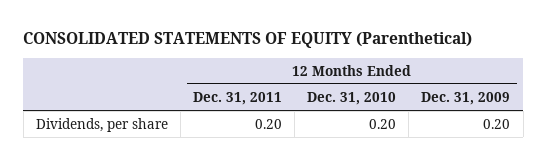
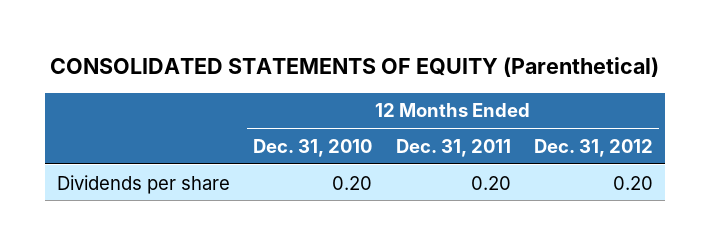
- | 12 Months Ended Dec. 31, 2011 | 12 Months Ended Dec. 31, 2010 | 12 Months Ended Dec. 31, 2009
+ | 12 Months Ended Dec. 31, 2010 | 12 Months Ended Dec. 31, 2011 | 12 Months Ended Dec. 31, 2012
- Dividends, per share | 0.20 | 0.20 | 0.20
+ Dividends per share | 0.20 | 0.20 | 0.20

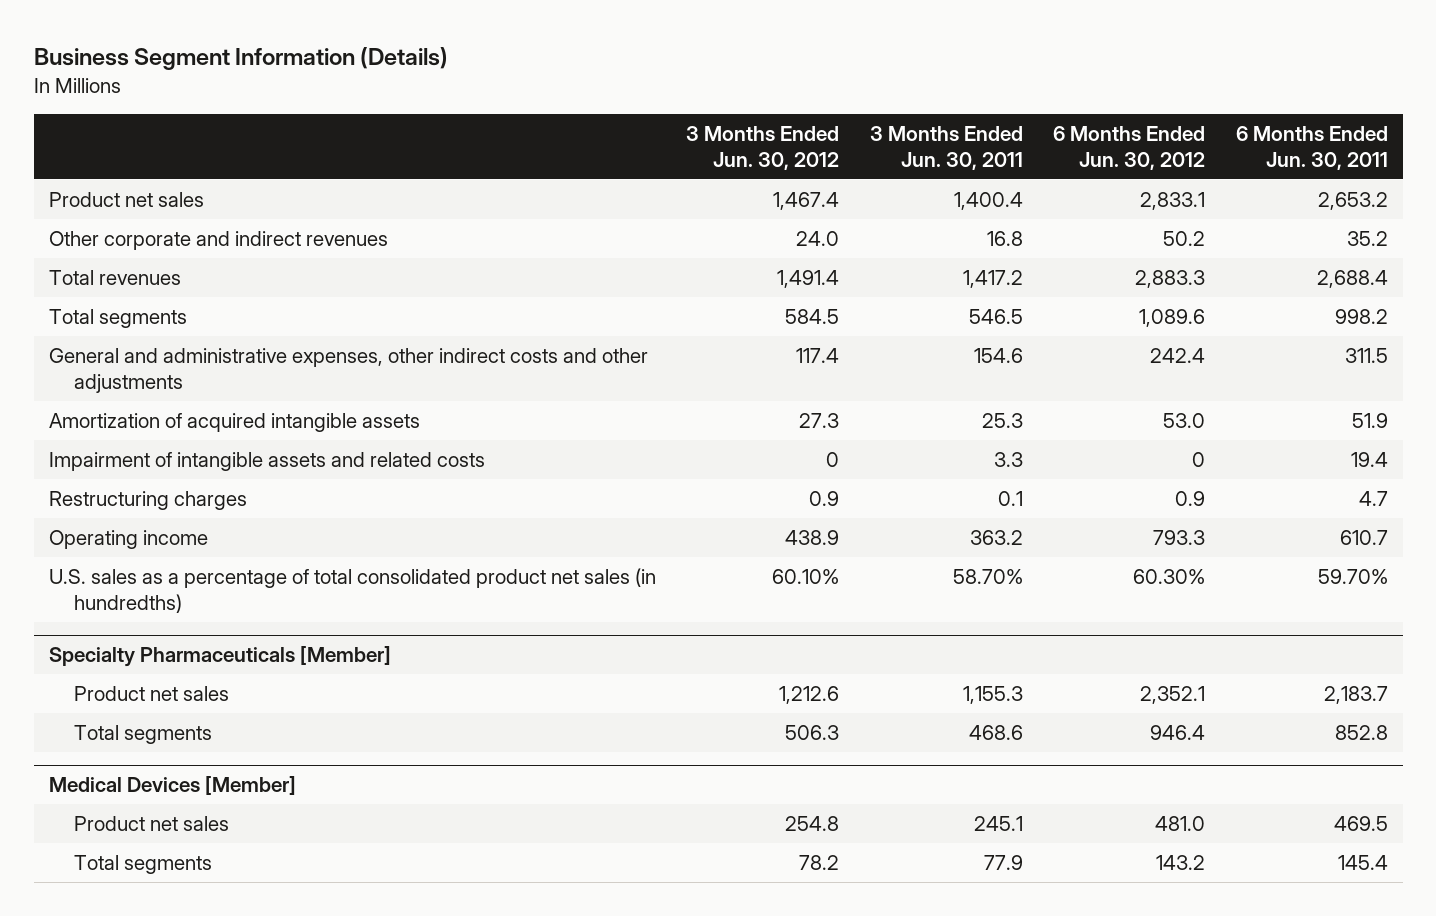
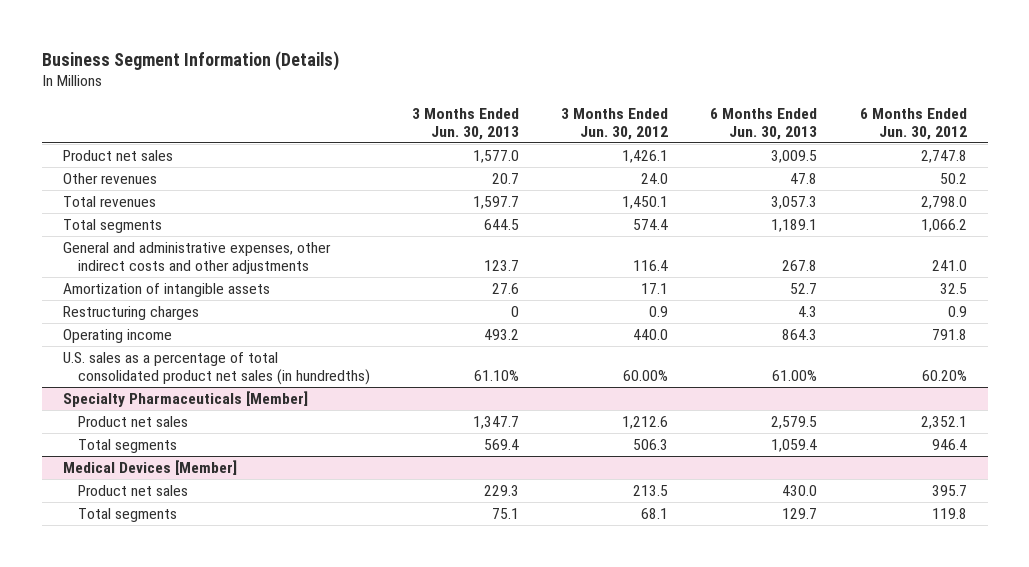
- | 3 Months Ended Jun. 30, 2012 | 3 Months Ended Jun. 30, 2011 | 6 Months Ended Jun. 30, 2012 | 6 Months Ended Jun. 30, 2011
+ | 3 Months Ended Jun. 30, 2013 | 3 Months Ended Jun. 30, 2012 | 6 Months Ended Jun. 30, 2013 | 6 Months Ended Jun. 30, 2012
- Product net sales | 1,467.4 | 1,400.4 | 2,833.1 | 2,653.2
- Other corporate and indirect revenues | 24.0 | 16.8 | 50.2 | 35.2
- Total revenues | 1,491.4 | 1,417.2 | 2,883.3 | 2,688.4
- Total segments | 584.5 | 546.5 | 1,089.6 | 998.2
- General and administrative expenses, other indirect costs and other adjustments | 117.4 | 154.6 | 242.4 | 311.5
- Amortization of acquired intangible assets | 27.3 | 25.3 | 53.0 | 51.9
- Impairment of intangible assets and related costs | 0 | 3.3 | 0 | 19.4
+ Product net sales | 1,577.0 | 1,426.1 | 3,009.5 | 2,747.8
+ Other revenues | 20.7 | 24.0 | 47.8 | 50.2
+ Total revenues | 1,597.7 | 1,450.1 | 3,057.3 | 2,798.0
+ Total segments | 644.5 | 574.4 | 1,189.1 | 1,066.2
+ General and administrative expenses, other indirect costs and other adjustments | 123.7 | 116.4 | 267.8 | 241.0
+ Amortization of intangible assets | 27.6 | 17.1 | 52.7 | 32.5
- Operating income | 438.9 | 363.2 | 793.3 | 610.7
- U.S. sales as a percentage of total consolidated product net sales (in hundredths) | 60.10% | 58.70% | 60.30% | 59.70%
+ Operating income | 493.2 | 440.0 | 864.3 | 791.8
+ U.S. sales as a percentage of total consolidated product net sales (in hundredths) | 61.10% | 60.00% | 61.00% | 60.20%
@ Medical Devices [Member]
- Product net sales | 254.8 | 245.1 | 481.0 | 469.5
- Total segments | 78.2 | 77.9 | 143.2 | 145.4
+ Product net sales | 229.3 | 213.5 | 430.0 | 395.7
+ Total segments | 75.1 | 68.1 | 129.7 | 119.8

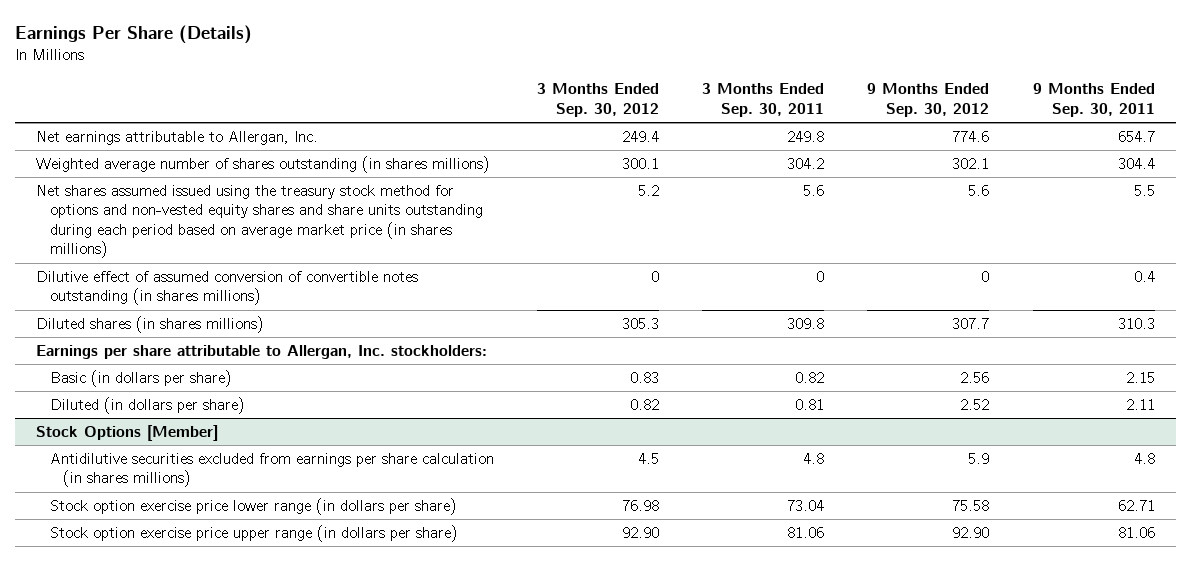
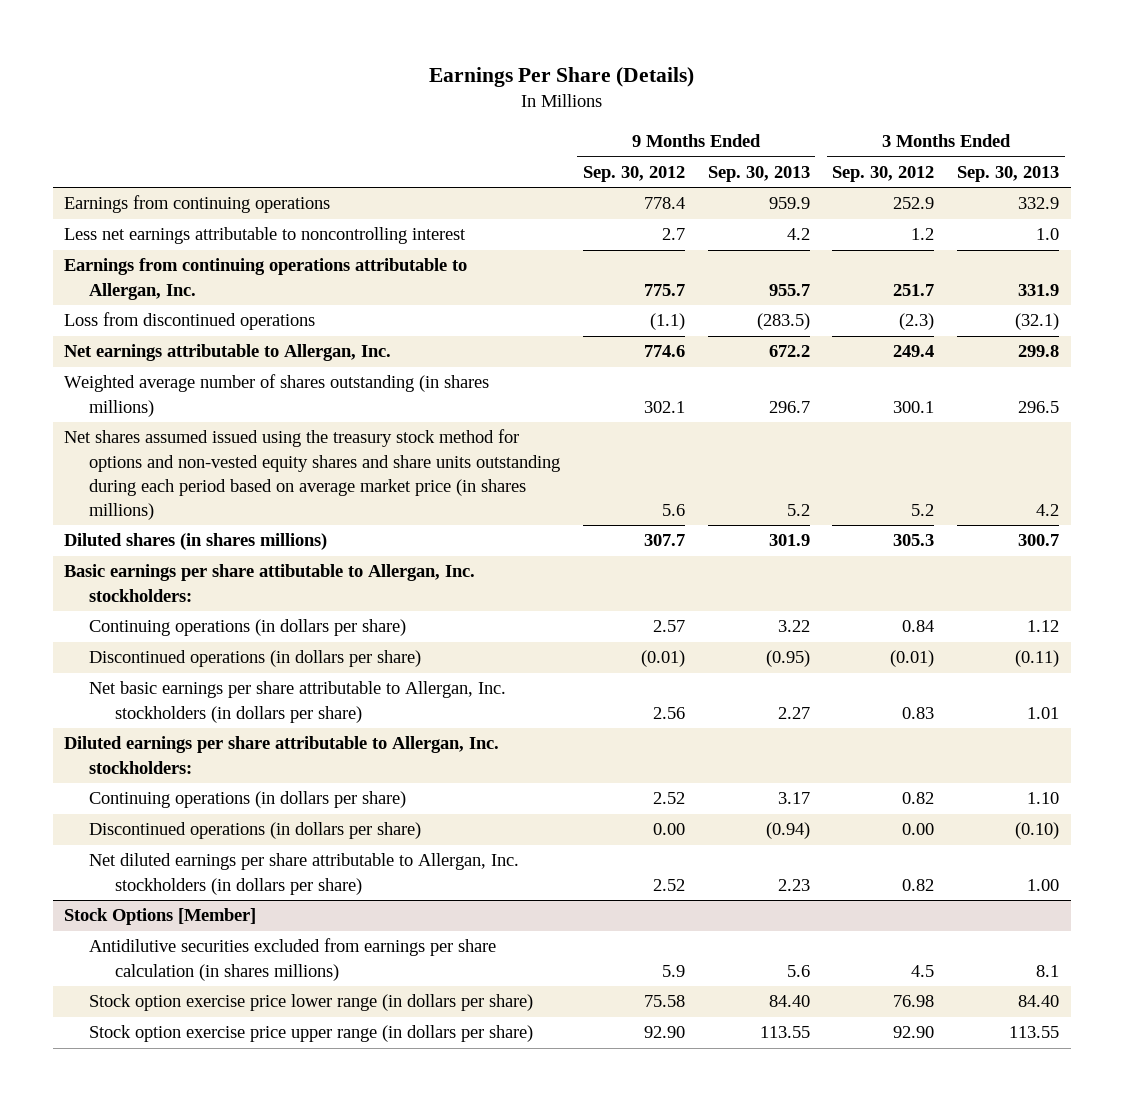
- | 3 Months Ended Sep. 30, 2012 | 3 Months Ended Sep. 30, 2011 | 9 Months Ended Sep. 30, 2012 | 9 Months Ended Sep. 30, 2011
+ | 9 Months Ended Sep. 30, 2012 | 9 Months Ended Sep. 30, 2013 | 3 Months Ended Sep. 30, 2012 | 3 Months Ended Sep. 30, 2013
+ Earnings from continuing operations | 778.4 | 959.9 | 252.9 | 332.9
+ Less net earnings attributable to noncontrolling interest | 2.7 | 4.2 | 1.2 | 1.0
+ Earnings from continuing operations attributable to Allergan, Inc. | 775.7 | 955.7 | 251.7 | 331.9
+ Loss from discontinued operations | (1.1) | (283.5) | (2.3) | (32.1)
- Dilutive effect of assumed conversion of convertible notes outstanding (in shares millions) | 0 | 0 | 0 | 0.4
- Earnings per share attributable to Allergan, Inc. stockholders:
- Basic (in dollars per share) | 0.83 | 0.82 | 2.56 | 2.15
- Diluted (in dollars per share) | 0.82 | 0.81 | 2.52 | 2.11
+ Basic earnings per share attibutable to Allergan, Inc. stockholders:
+ Continuing operations (in dollars per share) | 2.57 | 3.22 | 0.84 | 1.12
+ Discontinued operations (in dollars per share) | (0.01) | (0.95) | (0.01) | (0.11)
+ Net basic earnings per share attributable to Allergan, Inc. stockholders (in dollars per share) | 2.56 | 2.27 | 0.83 | 1.01
+ Diluted earnings per share attributable to Allergan, Inc. stockholders:
+ Continuing operations (in dollars per share) | 2.52 | 3.17 | 0.82 | 1.10
+ Discontinued operations (in dollars per share) | 0.00 | (0.94) | 0.00 | (0.10)
+ Net diluted earnings per share attributable to Allergan, Inc. stockholders (in dollars per share) | 2.52 | 2.23 | 0.82 | 1.00

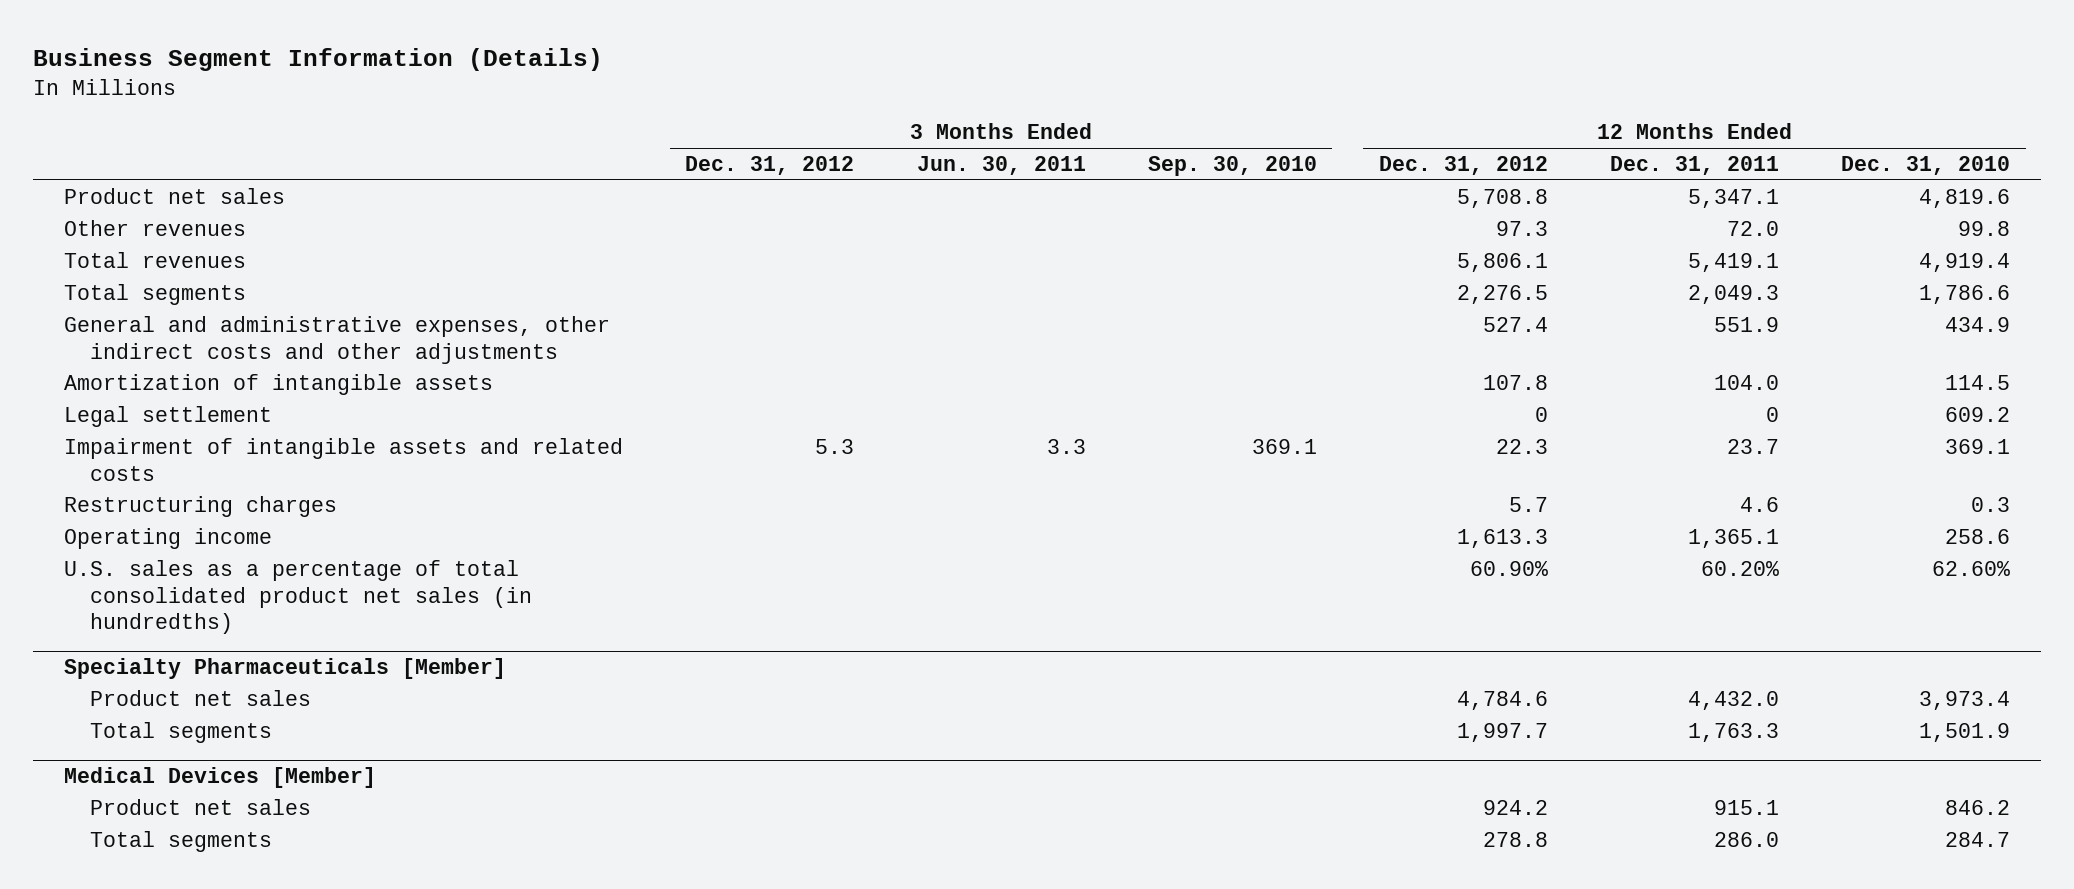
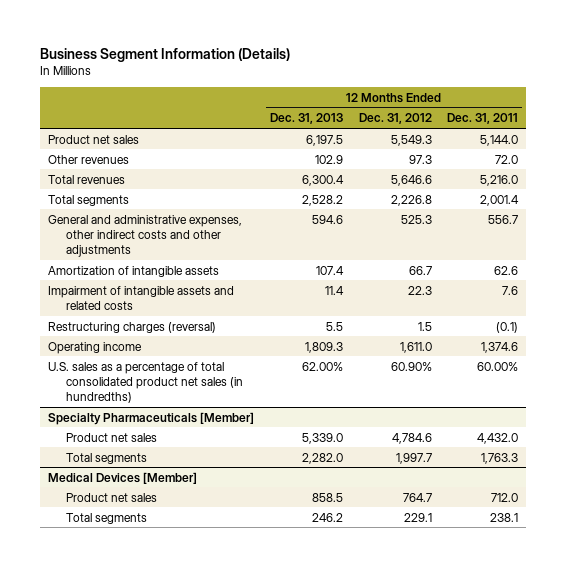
- | 3 Months Ended Dec. 31, 2012 | 3 Months Ended Jun. 30, 2011 | 3 Months Ended Sep. 30, 2010 | 12 Months Ended Dec. 31, 2012 | 12 Months Ended Dec. 31, 2011 | 12 Months Ended Dec. 31, 2010
+ | 12 Months Ended Dec. 31, 2013 | 12 Months Ended Dec. 31, 2012 | 12 Months Ended Dec. 31, 2011
- Product net sales | | | | 5,708.8 | 5,347.1 | 4,819.6
+ Product net sales | 6,197.5 | 5,549.3 | 5,144.0
- Total revenues | | | | 5,806.1 | 5,419.1 | 4,919.4
- Total segments | | | | 2,276.5 | 2,049.3 | 1,786.6
- General and administrative expenses, other indirect costs and other adjustments | | | | 527.4 | 551.9 | 434.9
- Amortization of intangible assets | | | | 107.8 | 104.0 | 114.5
- Legal settlement | | | | 0 | 0 | 609.2
- Impairment of intangible assets and related costs | 5.3 | 3.3 | 369.1 | 22.3 | 23.7 | 369.1
- Restructuring charges | | | | 5.7 | 4.6 | 0.3
- Operating income | | | | 1,613.3 | 1,365.1 | 258.6
- U.S. sales as a percentage of total consolidated product net sales (in hundredths) | | | | 60.90% | 60.20% | 62.60%
+ Total revenues | 6,300.4 | 5,646.6 | 5,216.0
+ Total segments | 2,528.2 | 2,226.8 | 2,001.4
+ General and administrative expenses, other indirect costs and other adjustments | 594.6 | 525.3 | 556.7
+ Amortization of intangible assets | 107.4 | 66.7 | 62.6
+ Impairment of intangible assets and related costs | 11.4 | 22.3 | 7.6
+ Restructuring charges (reversal) | 5.5 | 1.5 | (0.1)
+ Operating income | 1,809.3 | 1,611.0 | 1,374.6
+ U.S. sales as a percentage of total consolidated product net sales (in hundredths) | 62.00% | 60.90% | 60.00%
@ Medical Devices [Member]
- Product net sales | | | | 924.2 | 915.1 | 846.2
- Total segments | | | | 278.8 | 286.0 | 284.7
+ Product net sales | 858.5 | 764.7 | 712.0
+ Total segments | 246.2 | 229.1 | 238.1

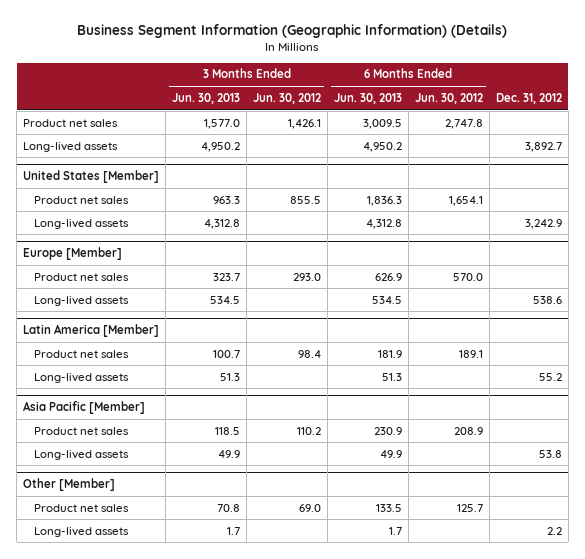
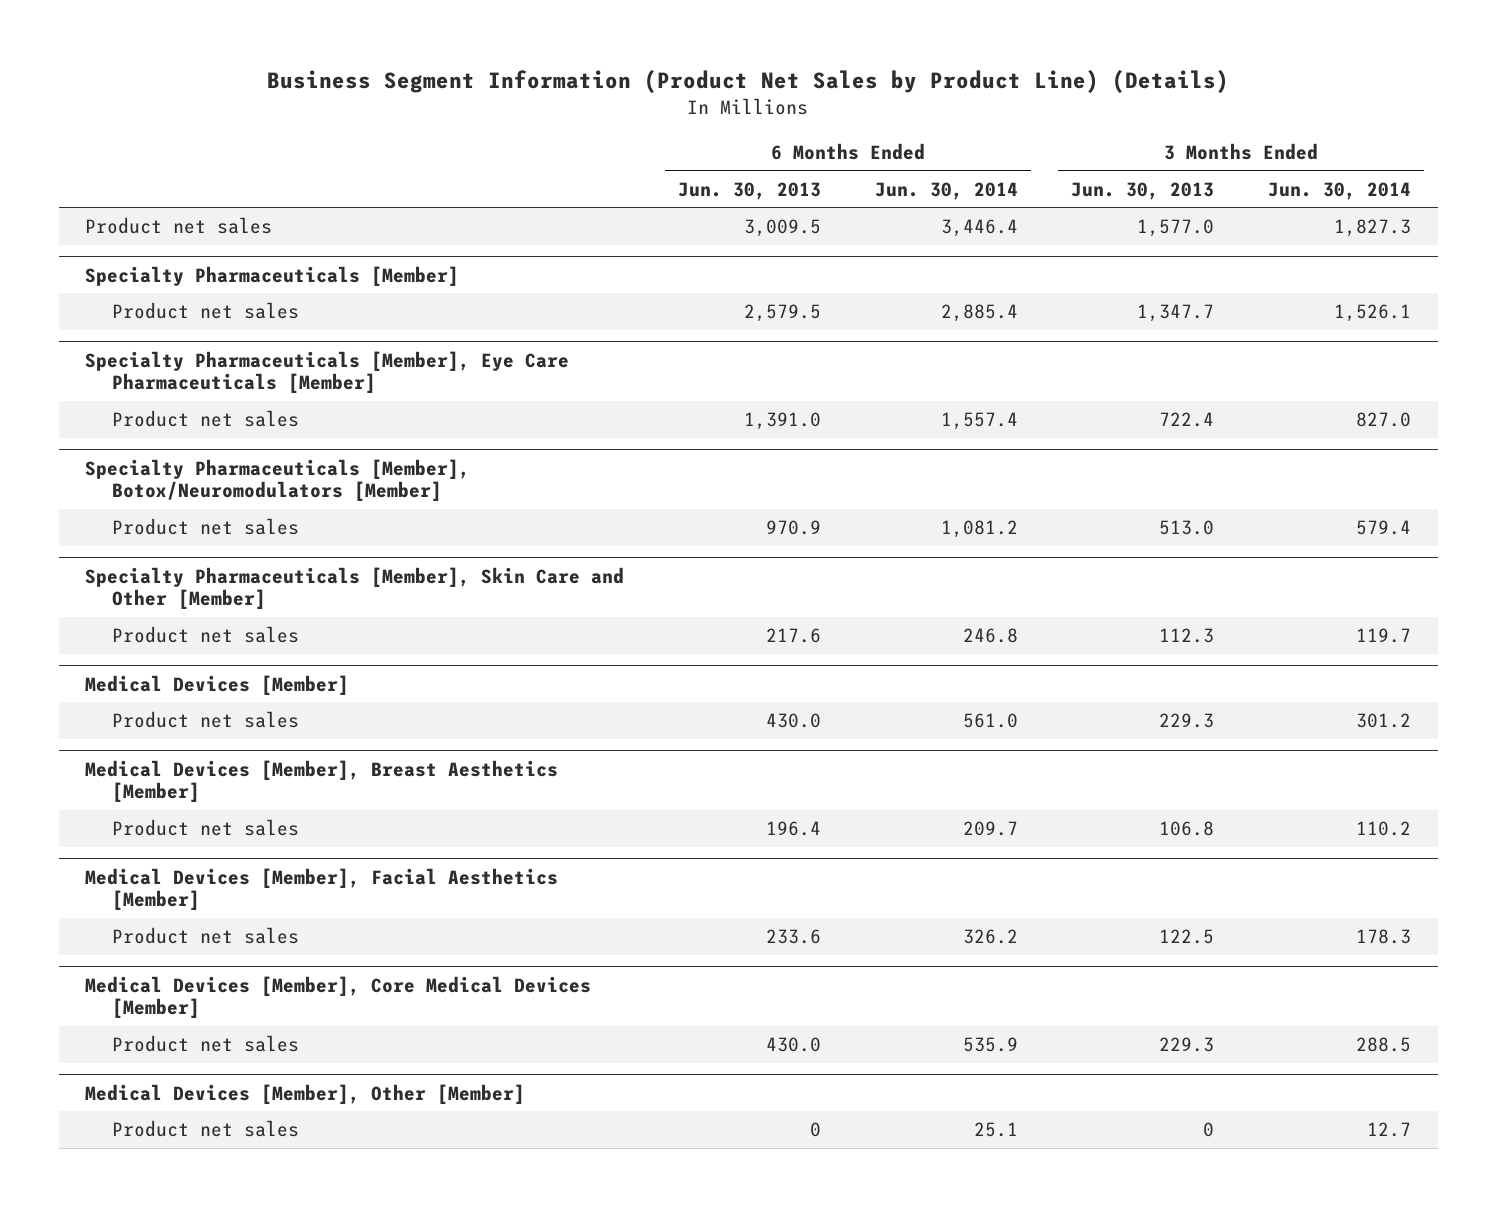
- Business Segment Information (Geographic Information) (Details)
+ Business Segment Information (Product Net Sales by Product Line) (Details)
- | 3 Months Ended Jun. 30, 2013 | 3 Months Ended Jun. 30, 2012 | 6 Months Ended Jun. 30, 2013 | 6 Months Ended Jun. 30, 2012 | Dec. 31, 2012
+ | 6 Months Ended Jun. 30, 2013 | 6 Months Ended Jun. 30, 2014 | 3 Months Ended Jun. 30, 2013 | 3 Months Ended Jun. 30, 2014
- Long-lived assets | 4,950.2 | | 4,950.2 | | 3,892.7
- United States [Member]
- Product net sales | 963.3 | 855.5 | 1,836.3 | 1,654.1 |
- Long-lived assets | 4,312.8 | | 4,312.8 | | 3,242.9
- Europe [Member]
- Product net sales | 323.7 | 293.0 | 626.9 | 570.0 |
- Long-lived assets | 534.5 | | 534.5 | | 538.6
- Latin America [Member]
- Product net sales | 100.7 | 98.4 | 181.9 | 189.1 |
- Long-lived assets | 51.3 | | 51.3 | | 55.2
- Asia Pacific [Member]
- Product net sales | 118.5 | 110.2 | 230.9 | 208.9 |
- Long-lived assets | 49.9 | | 49.9 | | 53.8
- Other [Member]
- Product net sales | 70.8 | 69.0 | 133.5 | 125.7 |
- Long-lived assets | 1.7 | | 1.7 | | 2.2
+ Specialty Pharmaceuticals [Member]
+ Product net sales | 2,579.5 | 2,885.4 | 1,347.7 | 1,526.1
+ Specialty Pharmaceuticals [Member], Eye Care Pharmaceuticals [Member]
+ Product net sales | 1,391.0 | 1,557.4 | 722.4 | 827.0
+ Specialty Pharmaceuticals [Member], Botox/Neuromodulators [Member]
+ Product net sales | 970.9 | 1,081.2 | 513.0 | 579.4
+ Specialty Pharmaceuticals [Member], Skin Care and Other [Member]
+ Product net sales | 217.6 | 246.8 | 112.3 | 119.7
+ Medical Devices [Member]
+ Product net sales | 430.0 | 561.0 | 229.3 | 301.2
+ Medical Devices [Member], Breast Aesthetics [Member]
+ Product net sales | 196.4 | 209.7 | 106.8 | 110.2
+ Medical Devices [Member], Facial Aesthetics [Member]
+ Product net sales | 233.6 | 326.2 | 122.5 | 178.3
+ Medical Devices [Member], Core Medical Devices [Member]
+ Product net sales | 430.0 | 535.9 | 229.3 | 288.5
+ Medical Devices [Member], Other [Member]
+ Product net sales | 0 | 25.1 | 0 | 12.7

